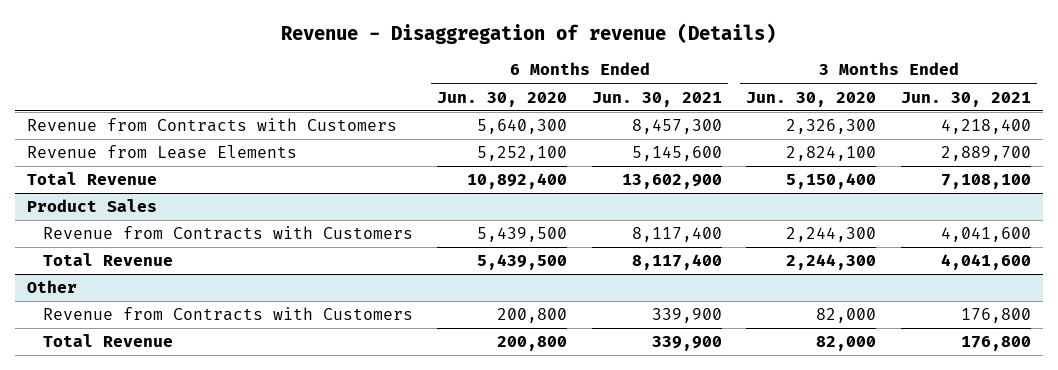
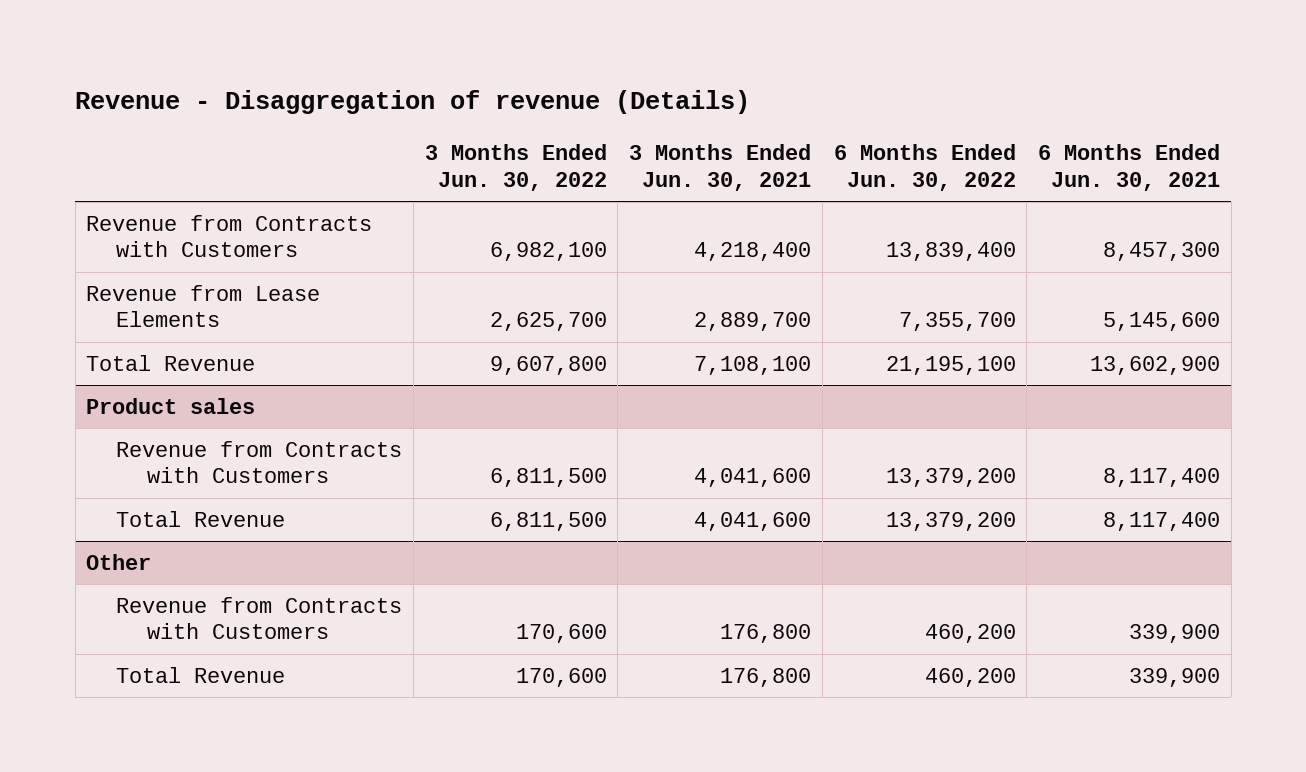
- | 6 Months Ended Jun. 30, 2020 | 6 Months Ended Jun. 30, 2021 | 3 Months Ended Jun. 30, 2020 | 3 Months Ended Jun. 30, 2021
+ | 3 Months Ended Jun. 30, 2022 | 3 Months Ended Jun. 30, 2021 | 6 Months Ended Jun. 30, 2022 | 6 Months Ended Jun. 30, 2021
- Product Sales
+ Product sales

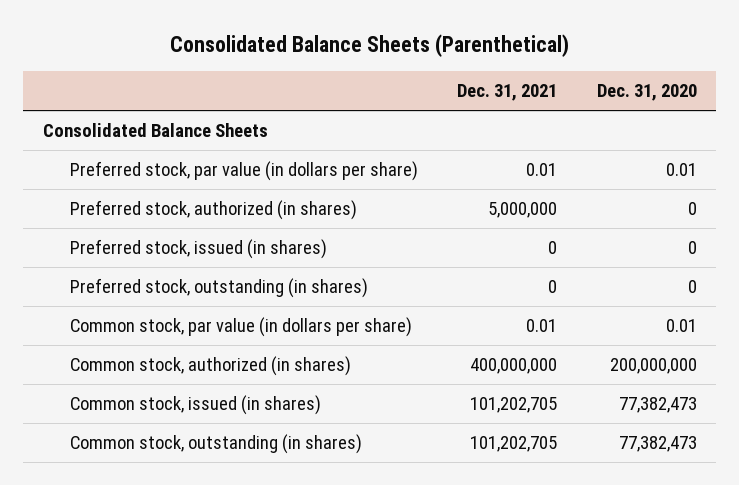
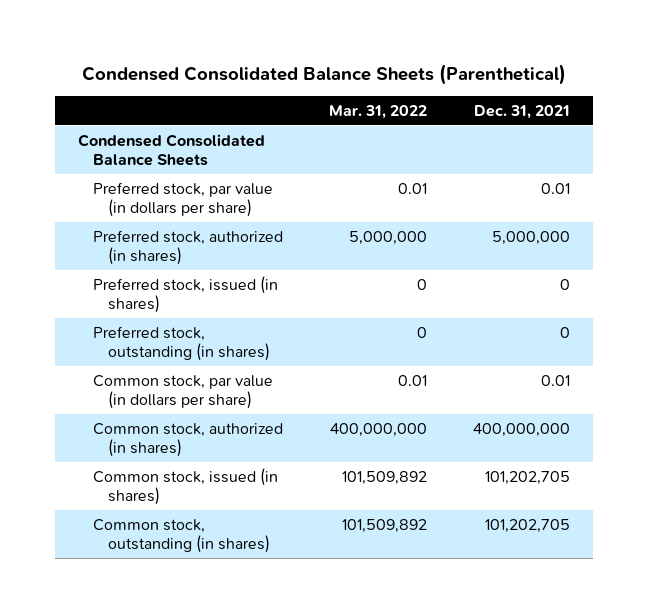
- Consolidated Balance Sheets (Parenthetical)
+ Condensed Consolidated Balance Sheets (Parenthetical)
- | Dec. 31, 2021 | Dec. 31, 2020
+ | Mar. 31, 2022 | Dec. 31, 2021
- Consolidated Balance Sheets
+ Condensed Consolidated Balance Sheets

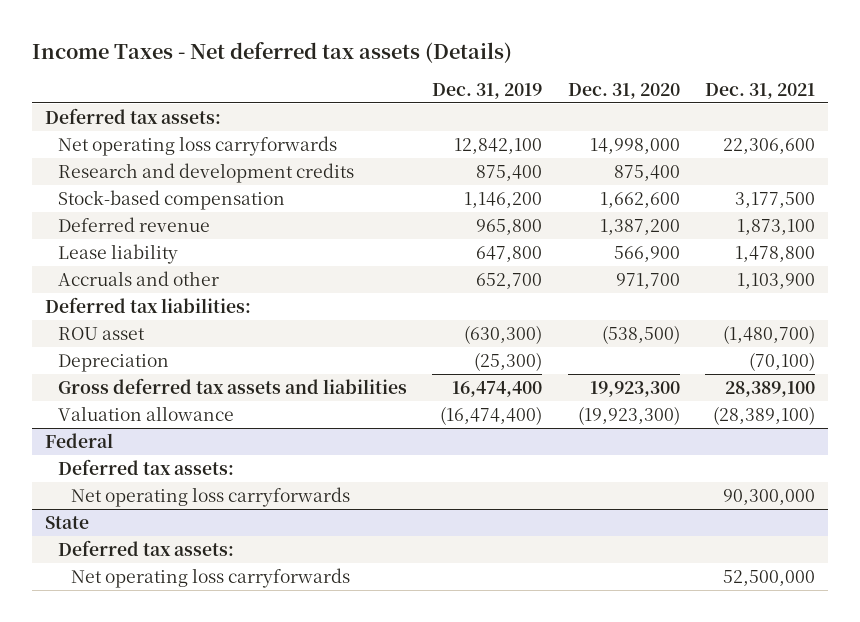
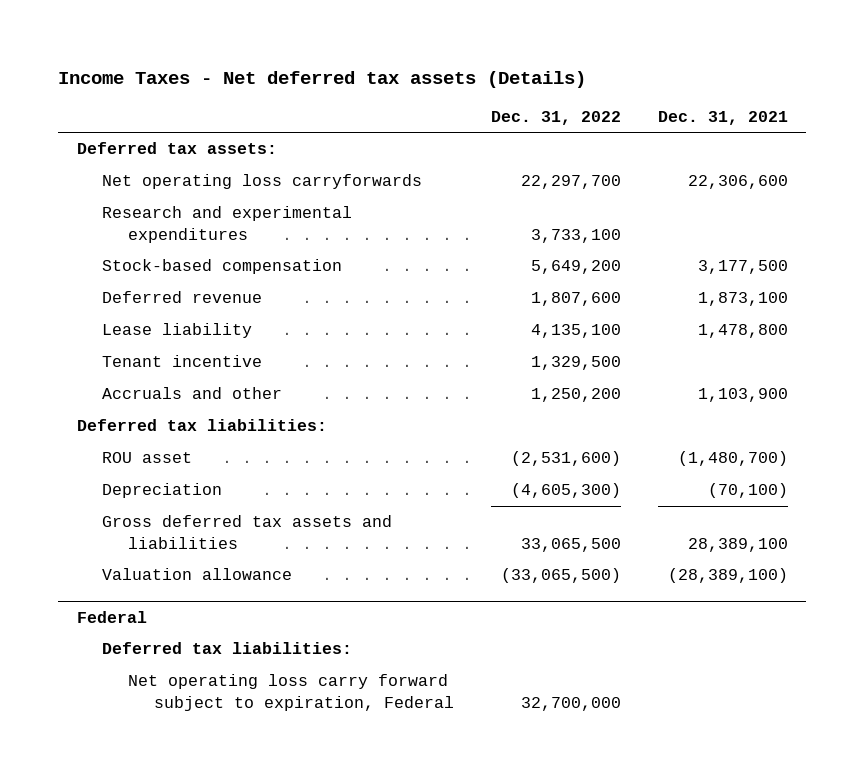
- | Dec. 31, 2019 | Dec. 31, 2020 | Dec. 31, 2021
+ | Dec. 31, 2022 | Dec. 31, 2021
- Research and development credits | 875,400 | 875,400 |
+ Research and experimental expenditures | 3,733,100 |
+ Tenant incentive | 1,329,500 |
@ Federal
- Deferred tax assets:
- Net operating loss carryforwards | | | 90,300,000
- State
- Deferred tax assets:
- Net operating loss carryforwards | | | 52,500,000
@ Federal
+ Deferred tax liabilities:
+ Net operating loss carry forward subject to expiration, Federal | 32,700,000 |

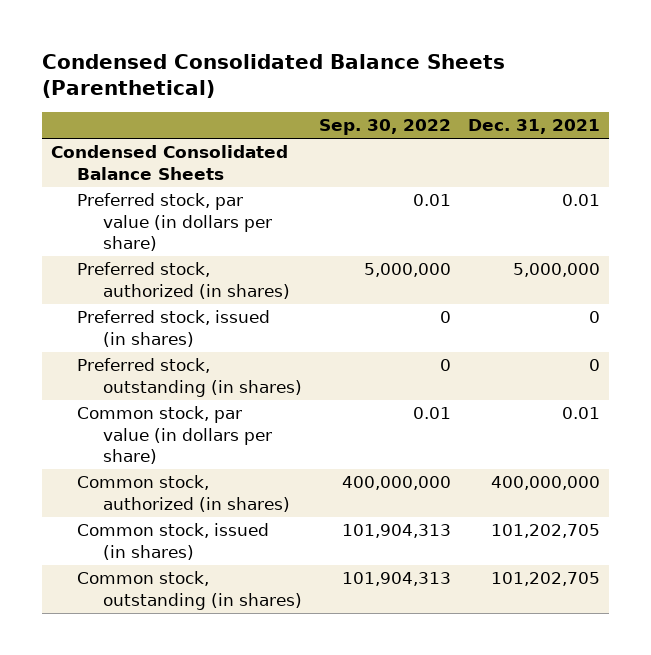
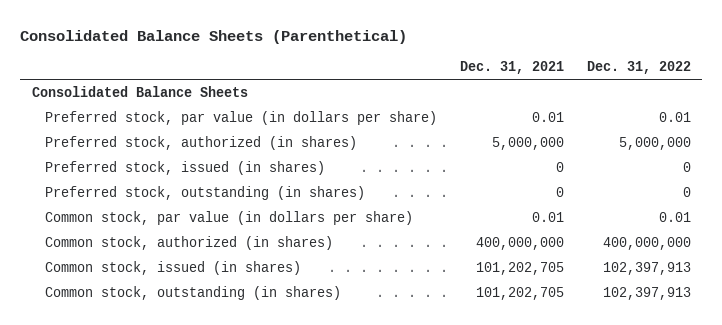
- Condensed Consolidated Balance Sheets (Parenthetical)
+ Consolidated Balance Sheets (Parenthetical)
- | Sep. 30, 2022 | Dec. 31, 2021
+ | Dec. 31, 2021 | Dec. 31, 2022
- Condensed Consolidated Balance Sheets
+ Consolidated Balance Sheets

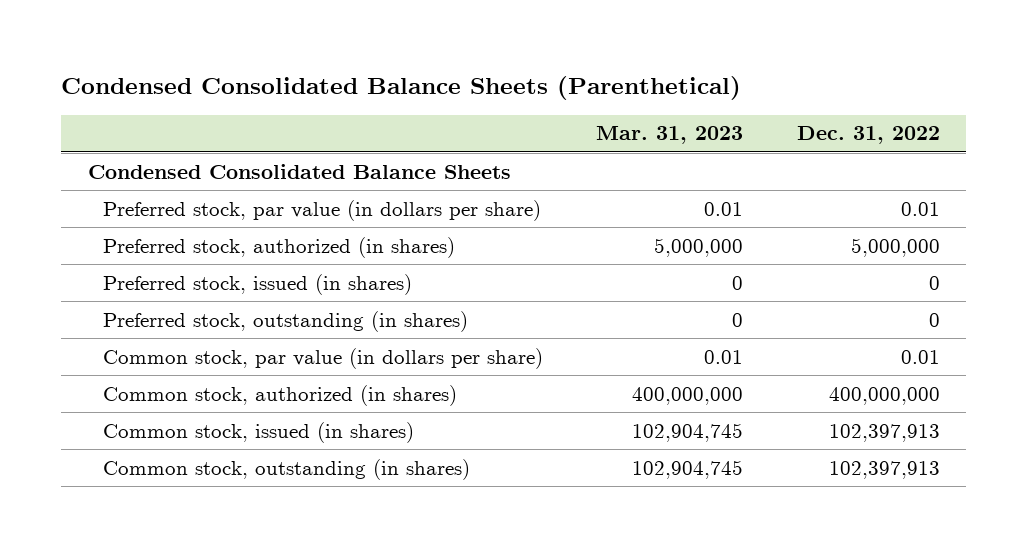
- Consolidated Balance Sheets (Parenthetical)
+ Condensed Consolidated Balance Sheets (Parenthetical)
- | Dec. 31, 2021 | Dec. 31, 2022
+ | Mar. 31, 2023 | Dec. 31, 2022
- Consolidated Balance Sheets
+ Condensed Consolidated Balance Sheets

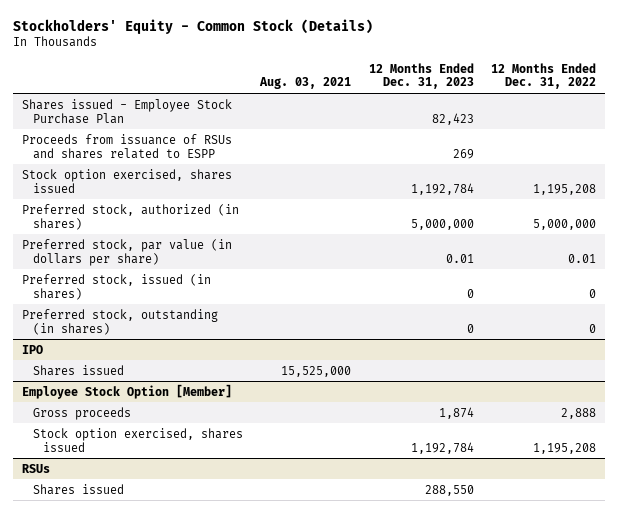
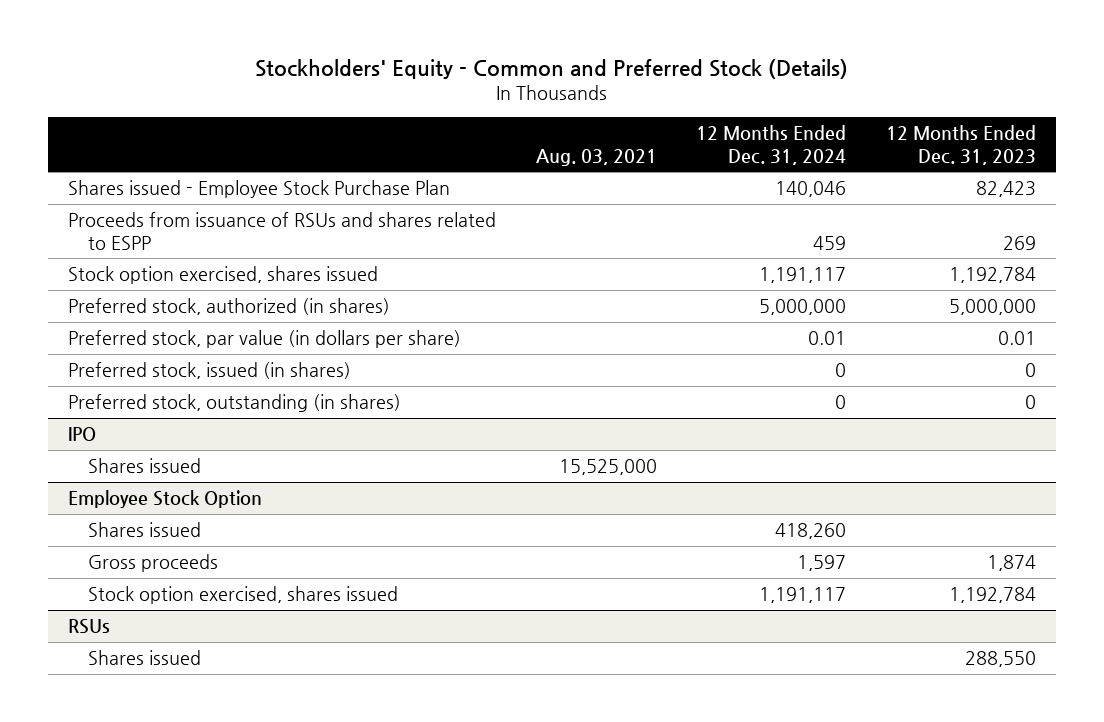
- Stockholders' Equity - Common Stock (Details)
+ Stockholders' Equity - Common and Preferred Stock (Details)
- | Aug. 03, 2021 | 12 Months Ended Dec. 31, 2023 | 12 Months Ended Dec. 31, 2022
+ | Aug. 03, 2021 | 12 Months Ended Dec. 31, 2024 | 12 Months Ended Dec. 31, 2023
- Employee Stock Option [Member]
+ Employee Stock Option
+ Shares issued | | 418,260 |

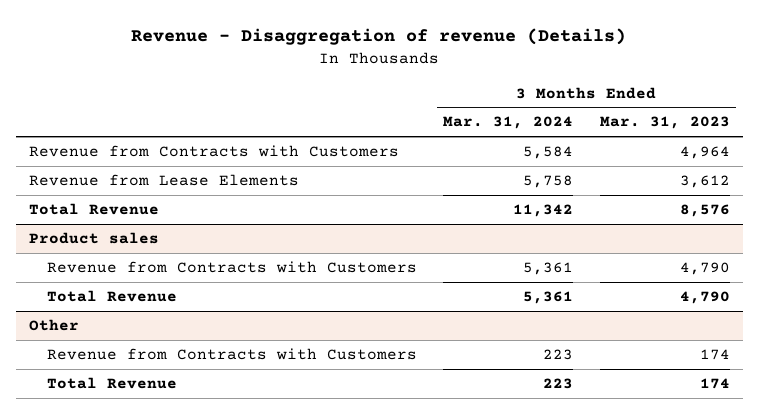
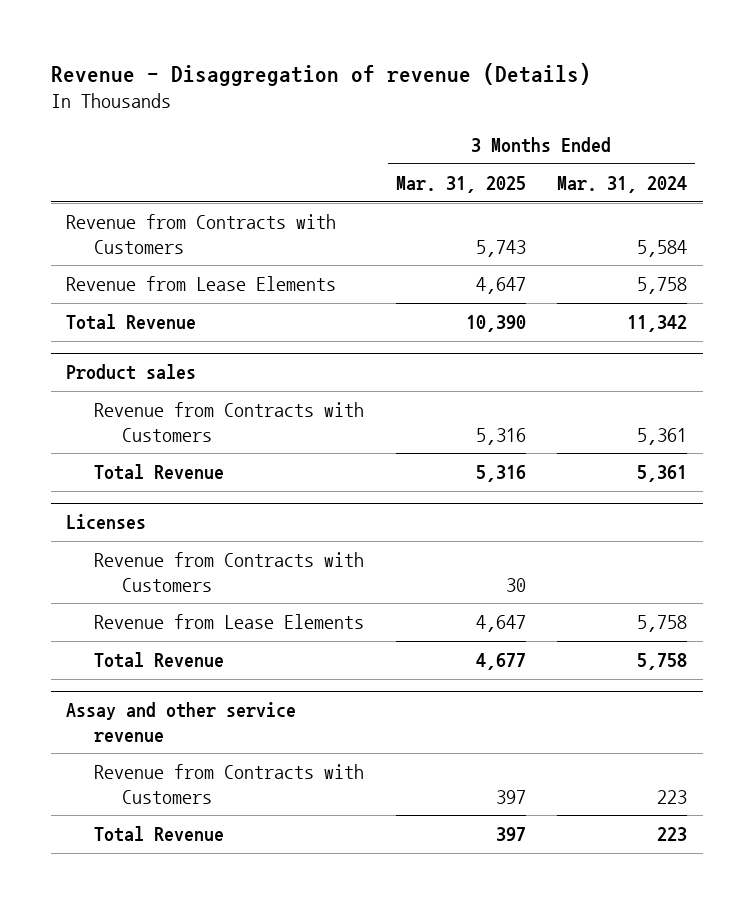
- | 3 Months Ended Mar. 31, 2024 | 3 Months Ended Mar. 31, 2023
+ | 3 Months Ended Mar. 31, 2025 | 3 Months Ended Mar. 31, 2024
- Other
+ Licenses
+ Revenue from Contracts with Customers | 30 |
+ Revenue from Lease Elements | 4,647 | 5,758
+ Total Revenue | 4,677 | 5,758
+ Assay and other service revenue

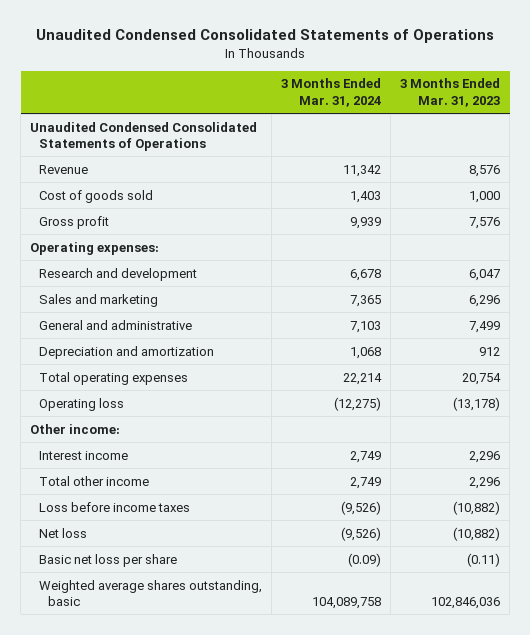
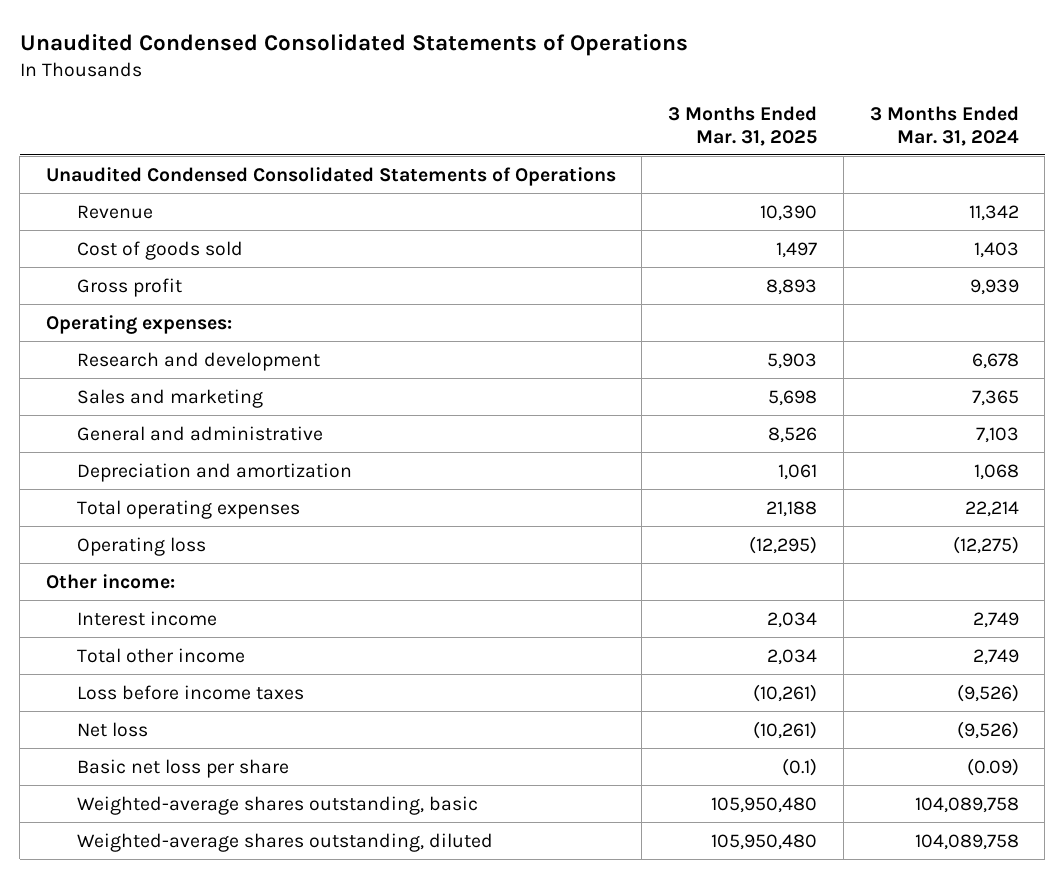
- | 3 Months Ended Mar. 31, 2024 | 3 Months Ended Mar. 31, 2023
+ | 3 Months Ended Mar. 31, 2025 | 3 Months Ended Mar. 31, 2024
- Weighted average shares outstanding, basic | 104,089,758 | 102,846,036
+ Weighted-average shares outstanding, basic | 105,950,480 | 104,089,758
+ Weighted-average shares outstanding, diluted | 105,950,480 | 104,089,758

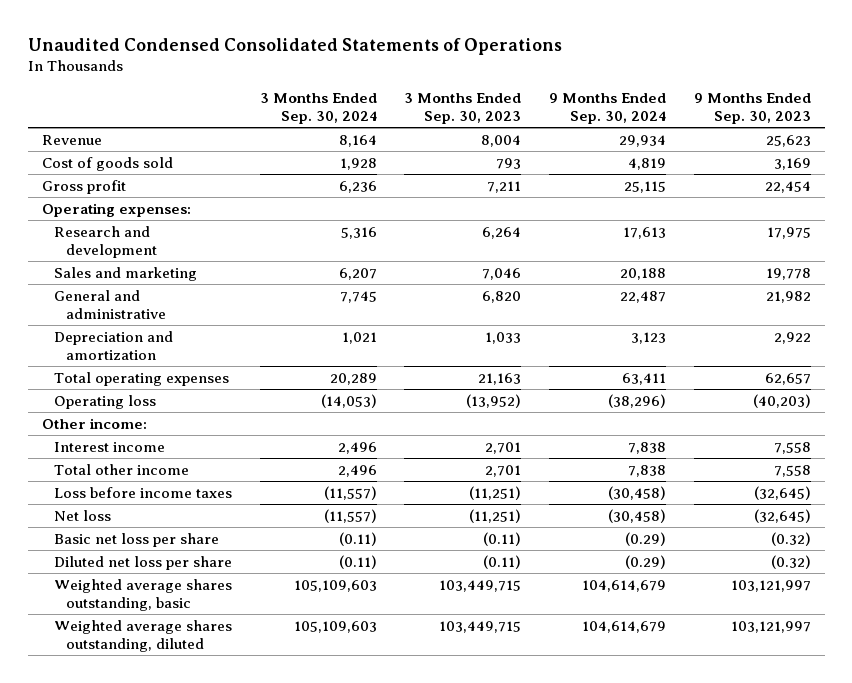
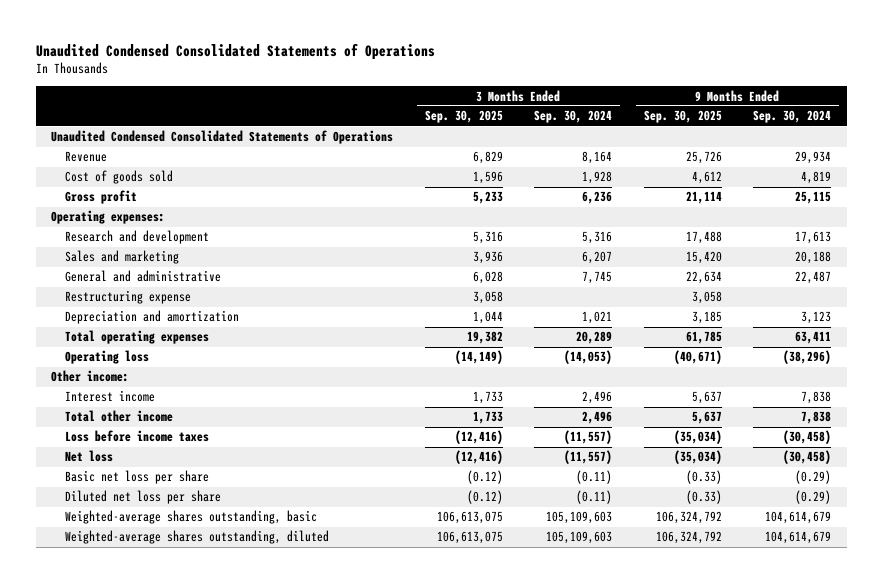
- | 3 Months Ended Sep. 30, 2024 | 3 Months Ended Sep. 30, 2023 | 9 Months Ended Sep. 30, 2024 | 9 Months Ended Sep. 30, 2023
+ | 3 Months Ended Sep. 30, 2025 | 3 Months Ended Sep. 30, 2024 | 9 Months Ended Sep. 30, 2025 | 9 Months Ended Sep. 30, 2024
+ Unaudited Condensed Consolidated Statements of Operations
+ Restructuring expense | 3,058 | | 3,058 |
- Weighted average shares outstanding, basic | 105,109,603 | 103,449,715 | 104,614,679 | 103,121,997
- Weighted average shares outstanding, diluted | 105,109,603 | 103,449,715 | 104,614,679 | 103,121,997
+ Weighted-average shares outstanding, basic | 106,613,075 | 105,109,603 | 106,324,792 | 104,614,679
+ Weighted-average shares outstanding, diluted | 106,613,075 | 105,109,603 | 106,324,792 | 104,614,679

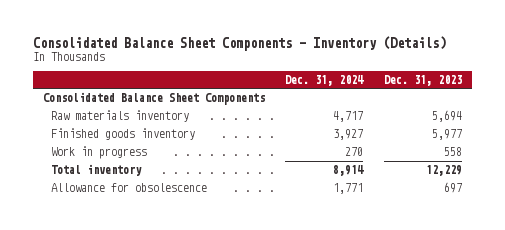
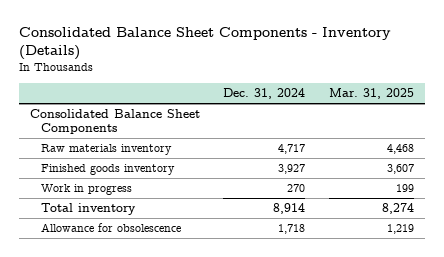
- | Dec. 31, 2024 | Dec. 31, 2023
+ | Dec. 31, 2024 | Mar. 31, 2025
- Allowance for obsolescence | 1,771 | 697
+ Allowance for obsolescence | 1,718 | 1,219

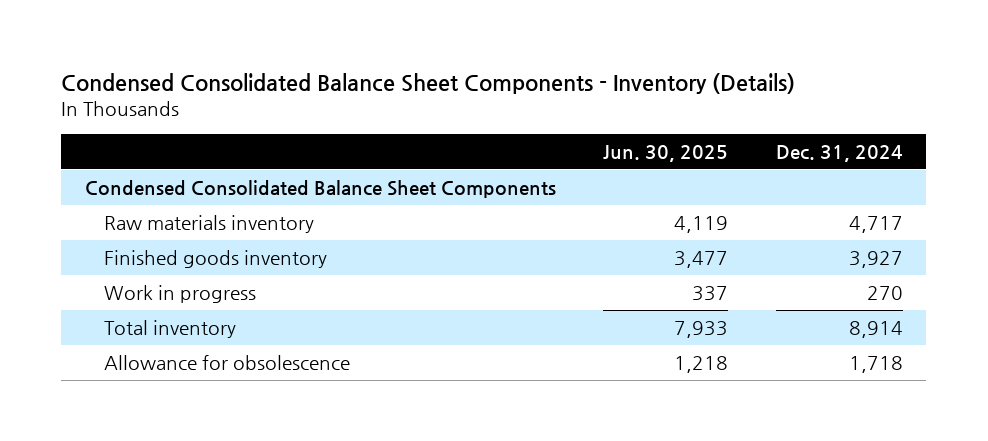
- Consolidated Balance Sheet Components - Inventory (Details)
+ Condensed Consolidated Balance Sheet Components - Inventory (Details)
- | Dec. 31, 2024 | Mar. 31, 2025
+ | Jun. 30, 2025 | Dec. 31, 2024
- Consolidated Balance Sheet Components
+ Condensed Consolidated Balance Sheet Components

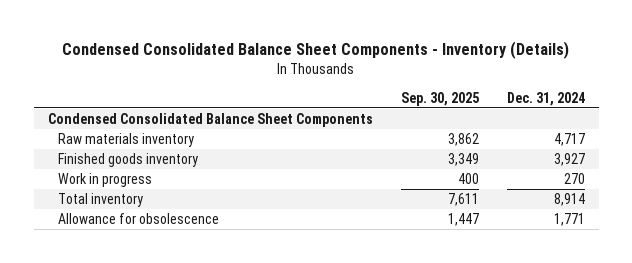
- | Jun. 30, 2025 | Dec. 31, 2024
+ | Sep. 30, 2025 | Dec. 31, 2024
- Allowance for obsolescence | 1,218 | 1,718
+ Allowance for obsolescence | 1,447 | 1,771

